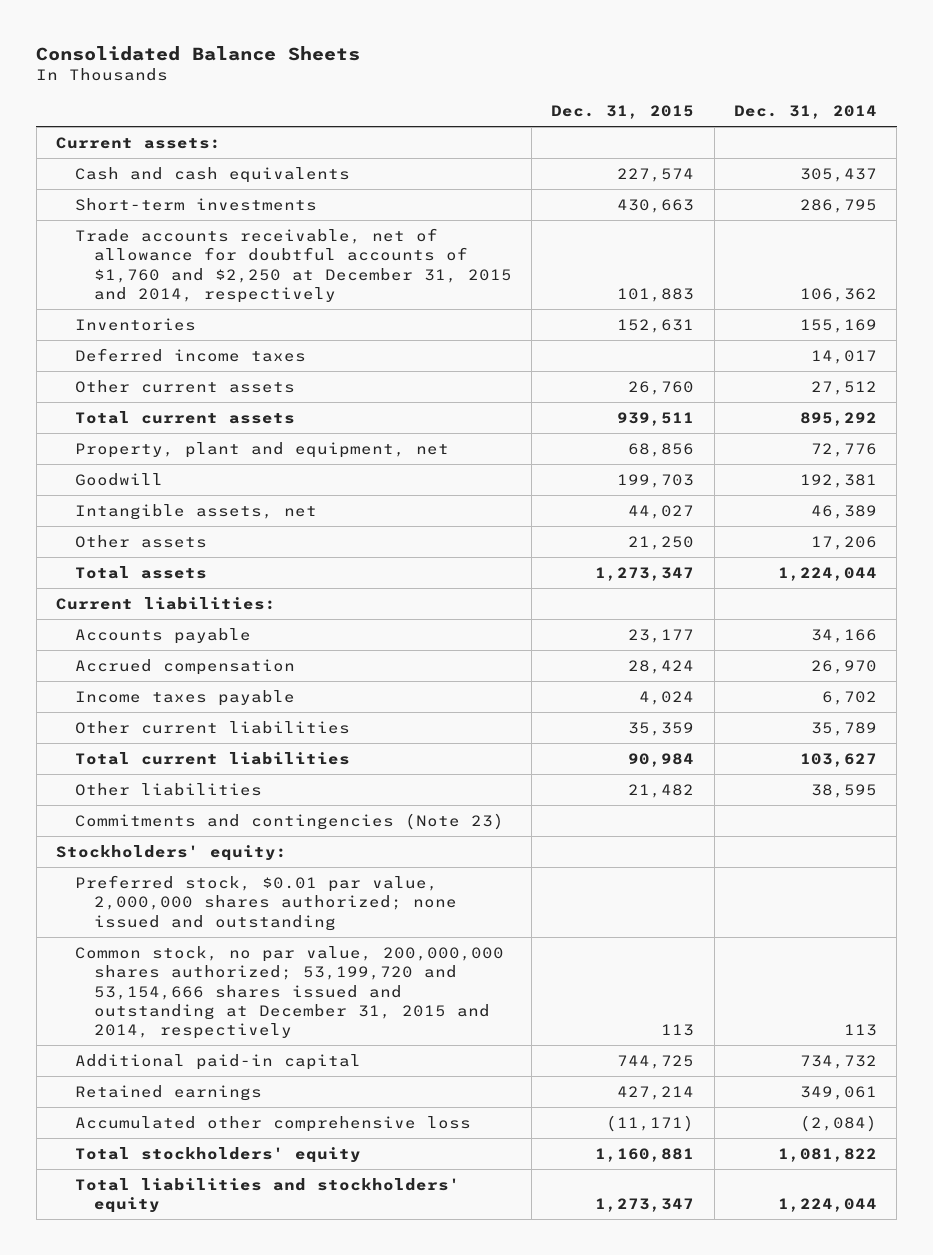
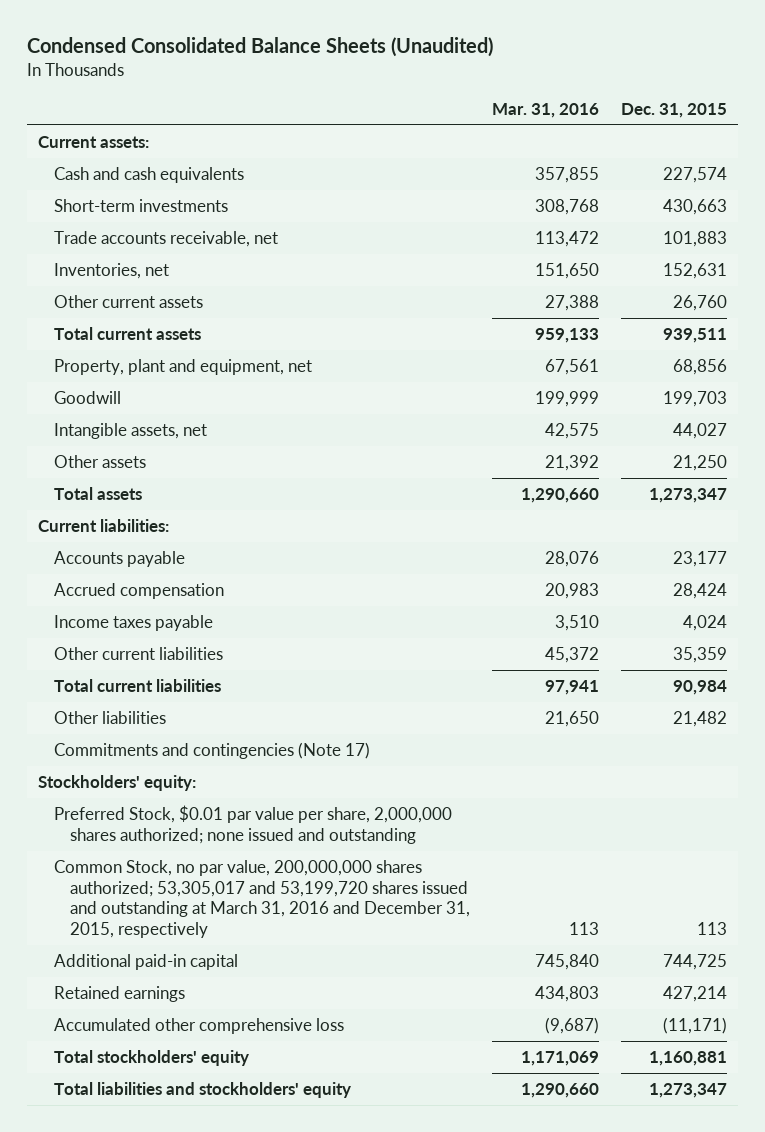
- Consolidated Balance Sheets
+ Condensed Consolidated Balance Sheets (Unaudited)
- | Dec. 31, 2015 | Dec. 31, 2014
+ | Mar. 31, 2016 | Dec. 31, 2015
- Trade accounts receivable, net of allowance for doubtful accounts of $1,760 and $2,250 at December 31, 2015 and 2014, respectively | 101,883 | 106,362
- Inventories | 152,631 | 155,169
- Deferred income taxes | | 14,017
+ Trade accounts receivable, net | 113,472 | 101,883
+ Inventories, net | 151,650 | 152,631
- Commitments and contingencies (Note 23)
+ Commitments and contingencies (Note 17)
- Preferred stock, $0.01 par value, 2,000,000 shares authorized; none issued and outstanding
- Common stock, no par value, 200,000,000 shares authorized; 53,199,720 and 53,154,666 shares issued and outstanding at December 31, 2015 and 2014, respectively | 113 | 113
+ Preferred Stock, $0.01 par value per share, 2,000,000 shares authorized; none issued and outstanding
+ Common Stock, no par value, 200,000,000 shares authorized; 53,305,017 and 53,199,720 shares issued and outstanding at March 31, 2016 and December 31, 2015, respectively | 113 | 113

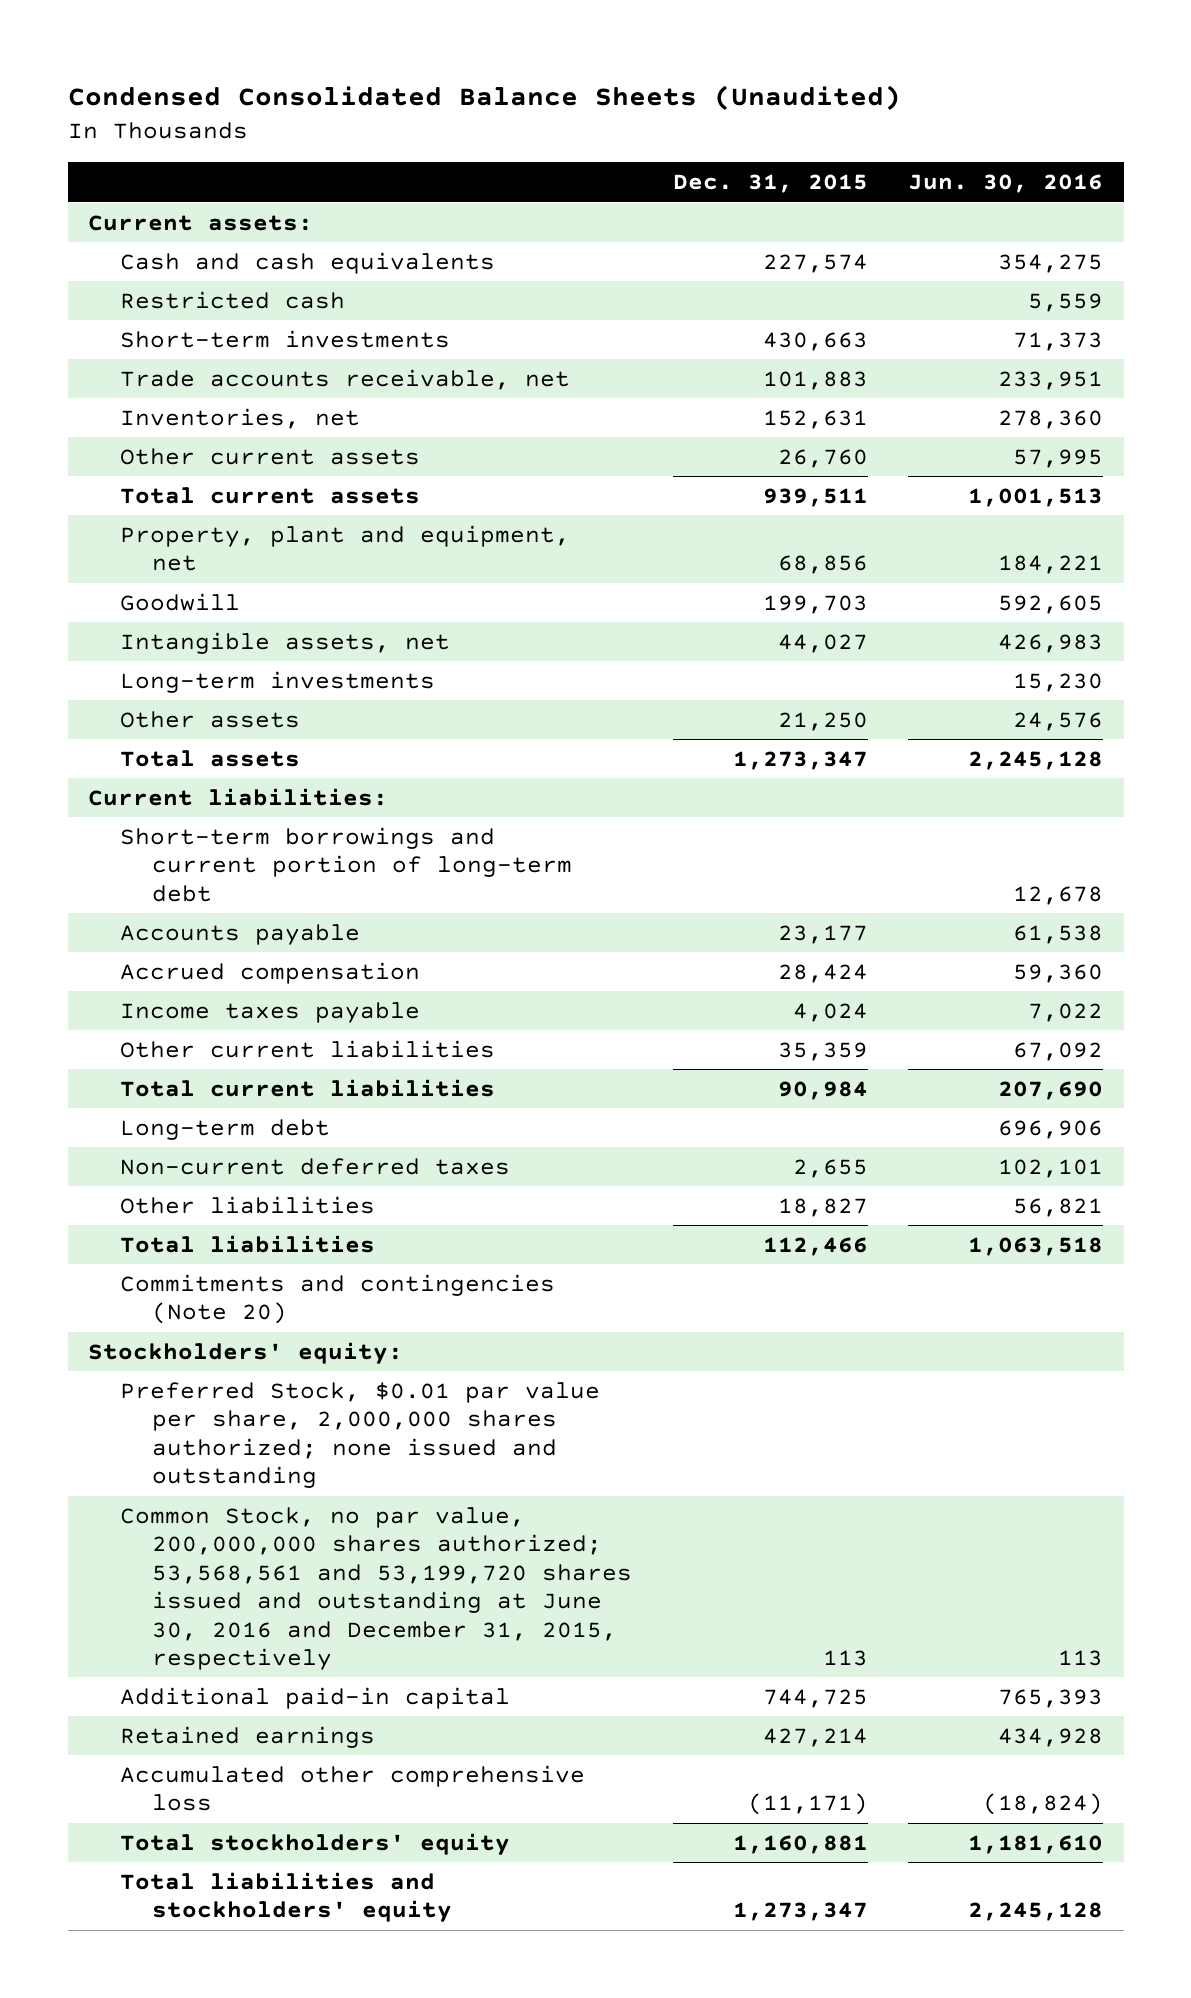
- | Mar. 31, 2016 | Dec. 31, 2015
+ | Dec. 31, 2015 | Jun. 30, 2016
+ Restricted cash | | 5,559
+ Long-term investments | | 15,230
+ Short-term borrowings and current portion of long-term debt | | 12,678
- Other liabilities | 21,650 | 21,482
- Commitments and contingencies (Note 17)
+ Long-term debt | | 696,906
+ Non-current deferred taxes | 2,655 | 102,101
+ Other liabilities | 18,827 | 56,821
+ Total liabilities | 112,466 | 1,063,518
+ Commitments and contingencies (Note 20)
- Common Stock, no par value, 200,000,000 shares authorized; 53,305,017 and 53,199,720 shares issued and outstanding at March 31, 2016 and December 31, 2015, respectively | 113 | 113
+ Common Stock, no par value, 200,000,000 shares authorized; 53,568,561 and 53,199,720 shares issued and outstanding at June 30, 2016 and December 31, 2015, respectively | 113 | 113

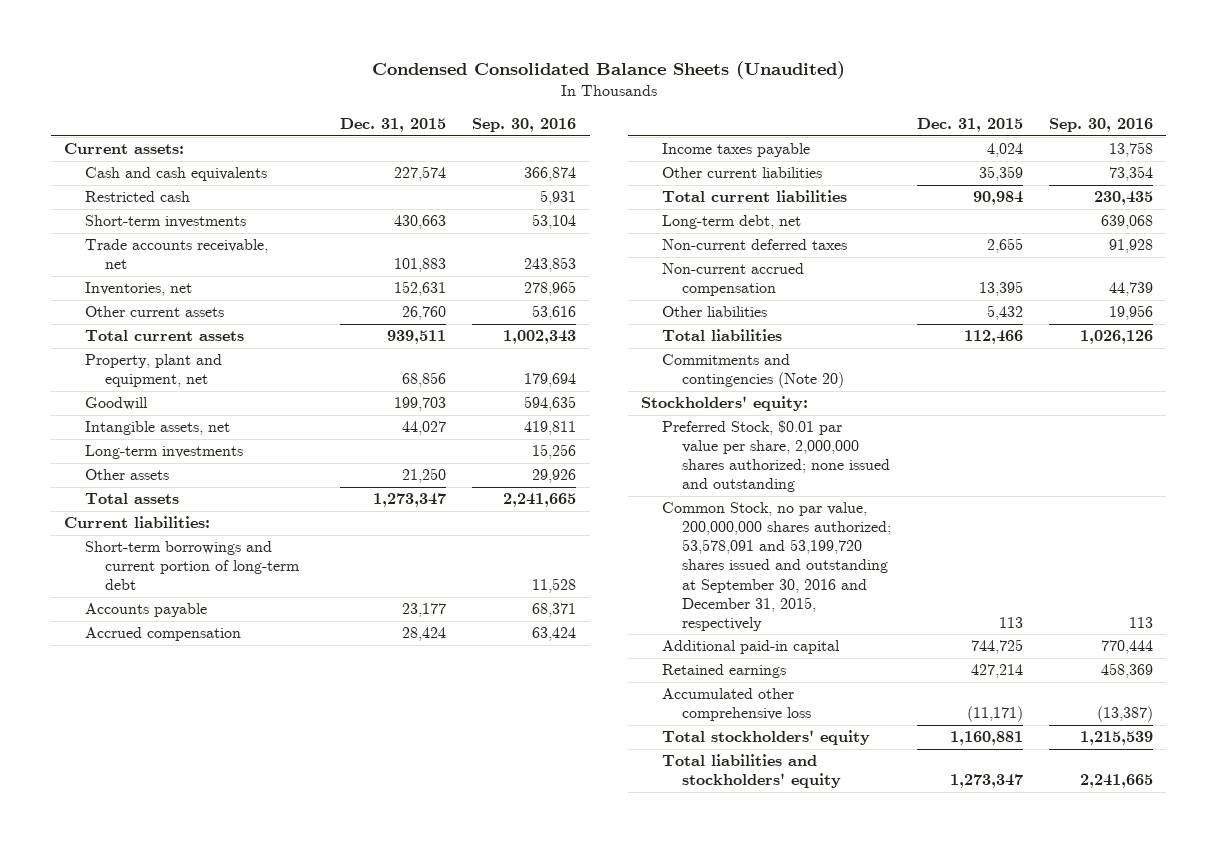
- | Dec. 31, 2015 | Jun. 30, 2016
+ | Dec. 31, 2015 | Sep. 30, 2016
- Long-term debt | | 696,906
+ Long-term debt, net | | 639,068
- Other liabilities | 18,827 | 56,821
+ Non-current accrued compensation | 13,395 | 44,739
+ Other liabilities | 5,432 | 19,956
- Common Stock, no par value, 200,000,000 shares authorized; 53,568,561 and 53,199,720 shares issued and outstanding at June 30, 2016 and December 31, 2015, respectively | 113 | 113
+ Common Stock, no par value, 200,000,000 shares authorized; 53,578,091 and 53,199,720 shares issued and outstanding at September 30, 2016 and December 31, 2015, respectively | 113 | 113

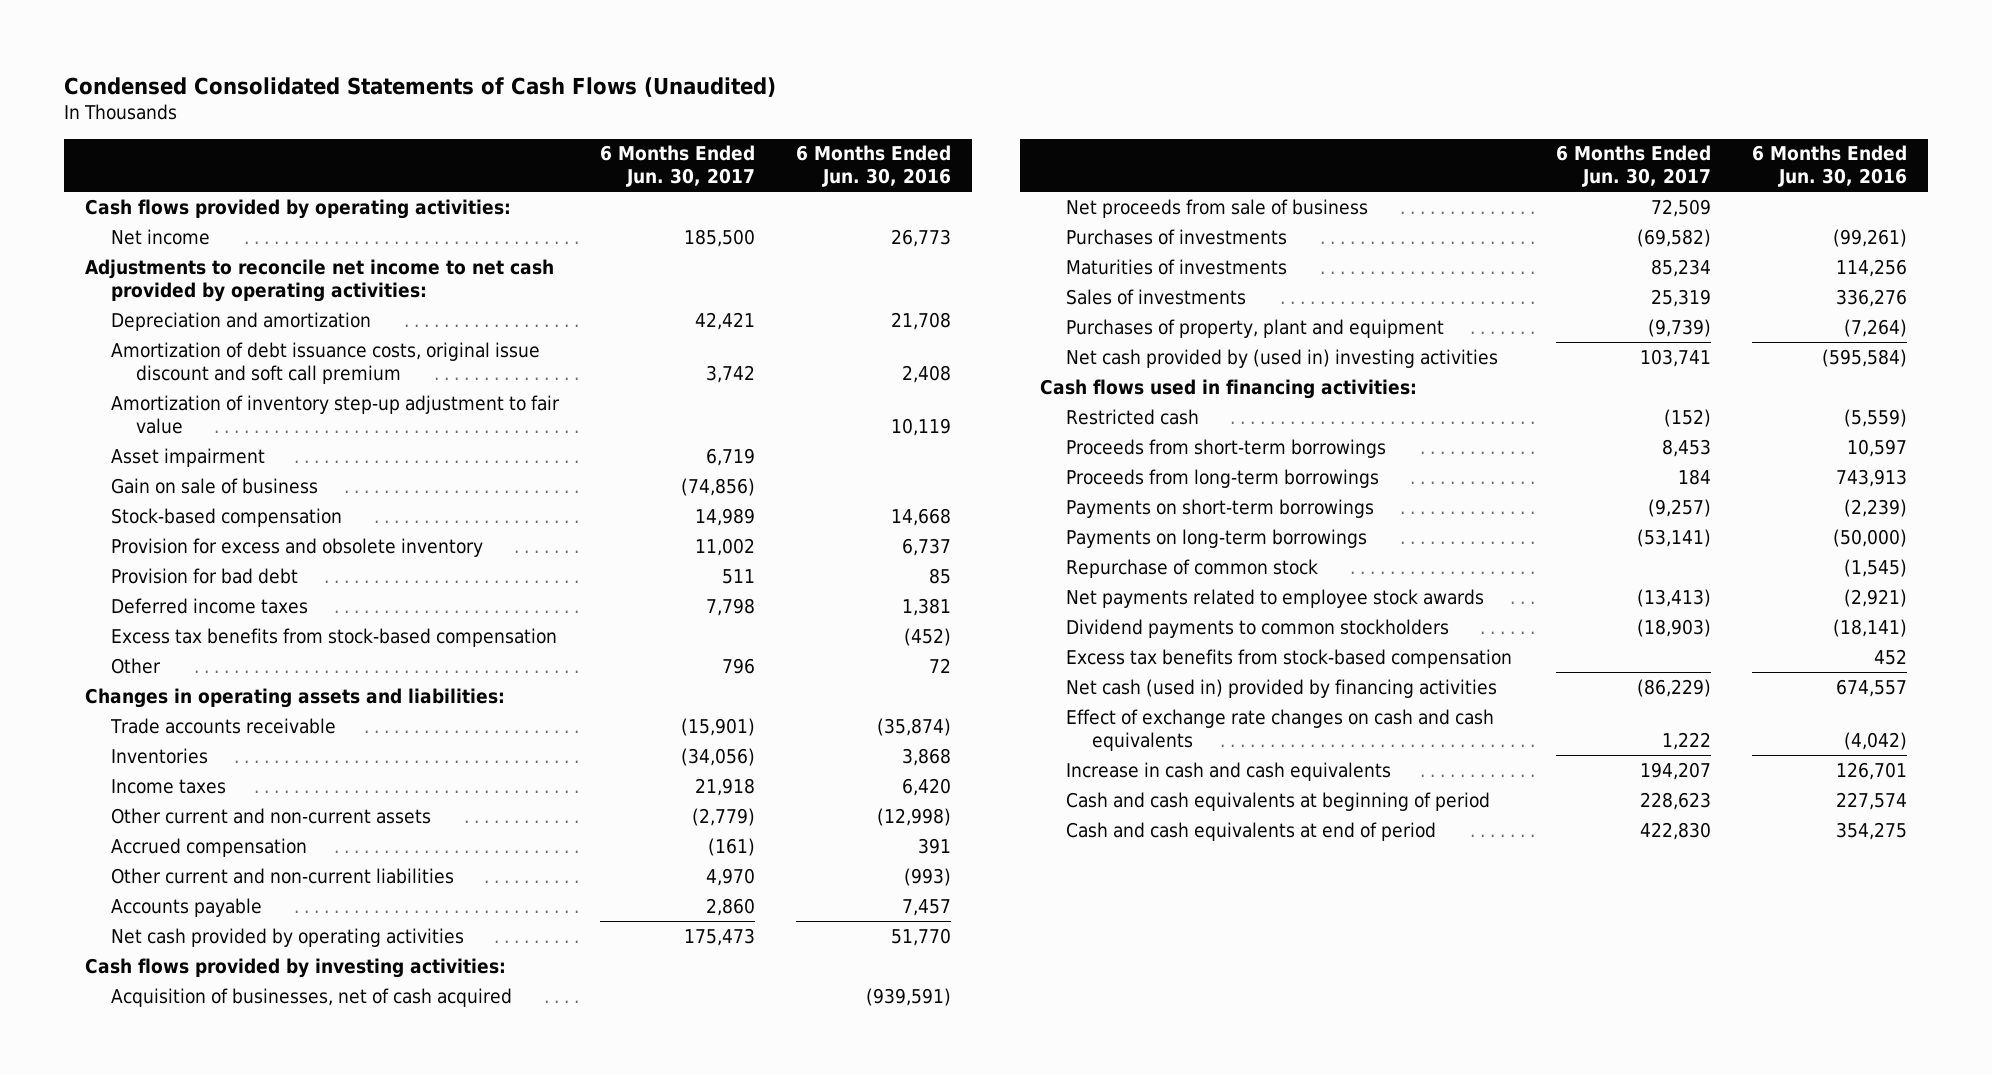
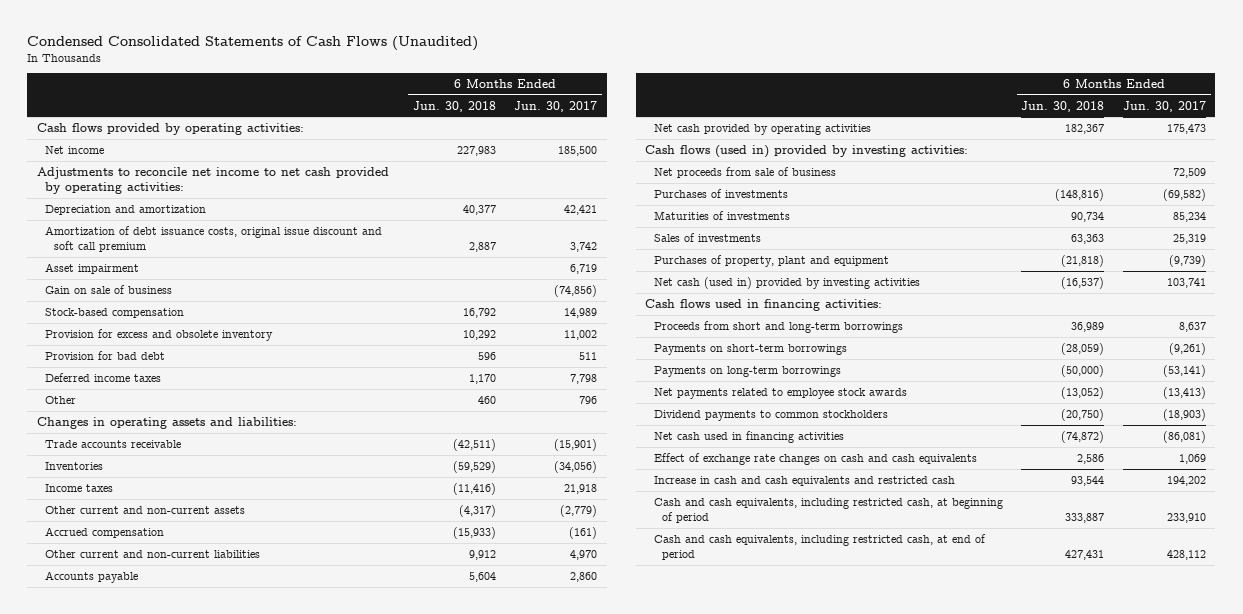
- | 6 Months Ended Jun. 30, 2017 | 6 Months Ended Jun. 30, 2016
+ | 6 Months Ended Jun. 30, 2018 | 6 Months Ended Jun. 30, 2017
- Amortization of inventory step-up adjustment to fair value | | 10,119
- Excess tax benefits from stock-based compensation | | (452)
- Cash flows provided by investing activities:
- Acquisition of businesses, net of cash acquired | | (939,591)
+ Cash flows (used in) provided by investing activities:
- Net cash provided by (used in) investing activities | 103,741 | (595,584)
+ Net cash (used in) provided by investing activities | (16,537) | 103,741
- Restricted cash | (152) | (5,559)
- Proceeds from short-term borrowings | 8,453 | 10,597
- Proceeds from long-term borrowings | 184 | 743,913
- Payments on short-term borrowings | (9,257) | (2,239)
+ Proceeds from short and long-term borrowings | 36,989 | 8,637
+ Payments on short-term borrowings | (28,059) | (9,261)
- Repurchase of common stock | | (1,545)
- Excess tax benefits from stock-based compensation | | 452
- Net cash (used in) provided by financing activities | (86,229) | 674,557
- Effect of exchange rate changes on cash and cash equivalents | 1,222 | (4,042)
- Increase in cash and cash equivalents | 194,207 | 126,701
- Cash and cash equivalents at beginning of period | 228,623 | 227,574
- Cash and cash equivalents at end of period | 422,830 | 354,275
+ Net cash used in financing activities | (74,872) | (86,081)
+ Effect of exchange rate changes on cash and cash equivalents | 2,586 | 1,069
+ Increase in cash and cash equivalents and restricted cash | 93,544 | 194,202
+ Cash and cash equivalents, including restricted cash, at beginning of period | 333,887 | 233,910
+ Cash and cash equivalents, including restricted cash, at end of period | 427,431 | 428,112

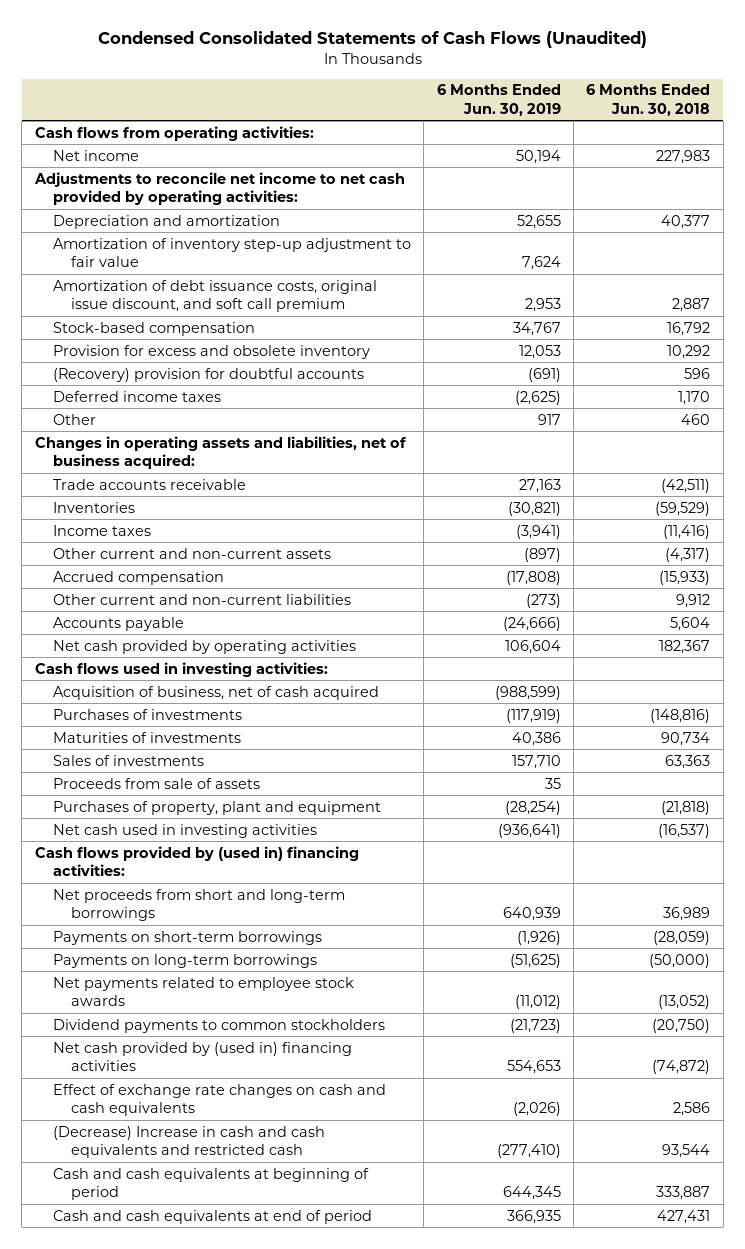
- | 6 Months Ended Jun. 30, 2018 | 6 Months Ended Jun. 30, 2017
+ | 6 Months Ended Jun. 30, 2019 | 6 Months Ended Jun. 30, 2018
- Cash flows provided by operating activities:
+ Cash flows from operating activities:
- Amortization of debt issuance costs, original issue discount and soft call premium | 2,887 | 3,742
- Asset impairment | | 6,719
- Gain on sale of business | | (74,856)
+ Amortization of inventory step-up adjustment to fair value | 7,624 |
+ Amortization of debt issuance costs, original issue discount, and soft call premium | 2,953 | 2,887
- Provision for bad debt | 596 | 511
+ (Recovery) provision for doubtful accounts | (691) | 596
- Changes in operating assets and liabilities:
+ Changes in operating assets and liabilities, net of business acquired:
- Cash flows (used in) provided by investing activities:
- Net proceeds from sale of business | | 72,509
+ Cash flows used in investing activities:
+ Acquisition of business, net of cash acquired | (988,599) |
+ Proceeds from sale of assets | 35 |
- Net cash (used in) provided by investing activities | (16,537) | 103,741
- Cash flows used in financing activities:
- Proceeds from short and long-term borrowings | 36,989 | 8,637
+ Net cash used in investing activities | (936,641) | (16,537)
+ Cash flows provided by (used in) financing activities:
+ Net proceeds from short and long-term borrowings | 640,939 | 36,989
- Net cash used in financing activities | (74,872) | (86,081)
+ Net cash provided by (used in) financing activities | 554,653 | (74,872)
- Increase in cash and cash equivalents and restricted cash | 93,544 | 194,202
- Cash and cash equivalents, including restricted cash, at beginning of period | 333,887 | 233,910
- Cash and cash equivalents, including restricted cash, at end of period | 427,431 | 428,112
+ (Decrease) Increase in cash and cash equivalents and restricted cash | (277,410) | 93,544
+ Cash and cash equivalents at beginning of period | 644,345 | 333,887
+ Cash and cash equivalents at end of period | 366,935 | 427,431

